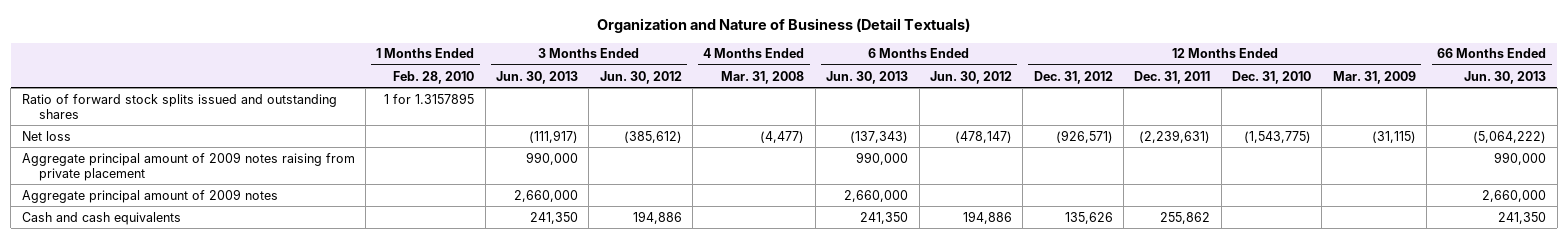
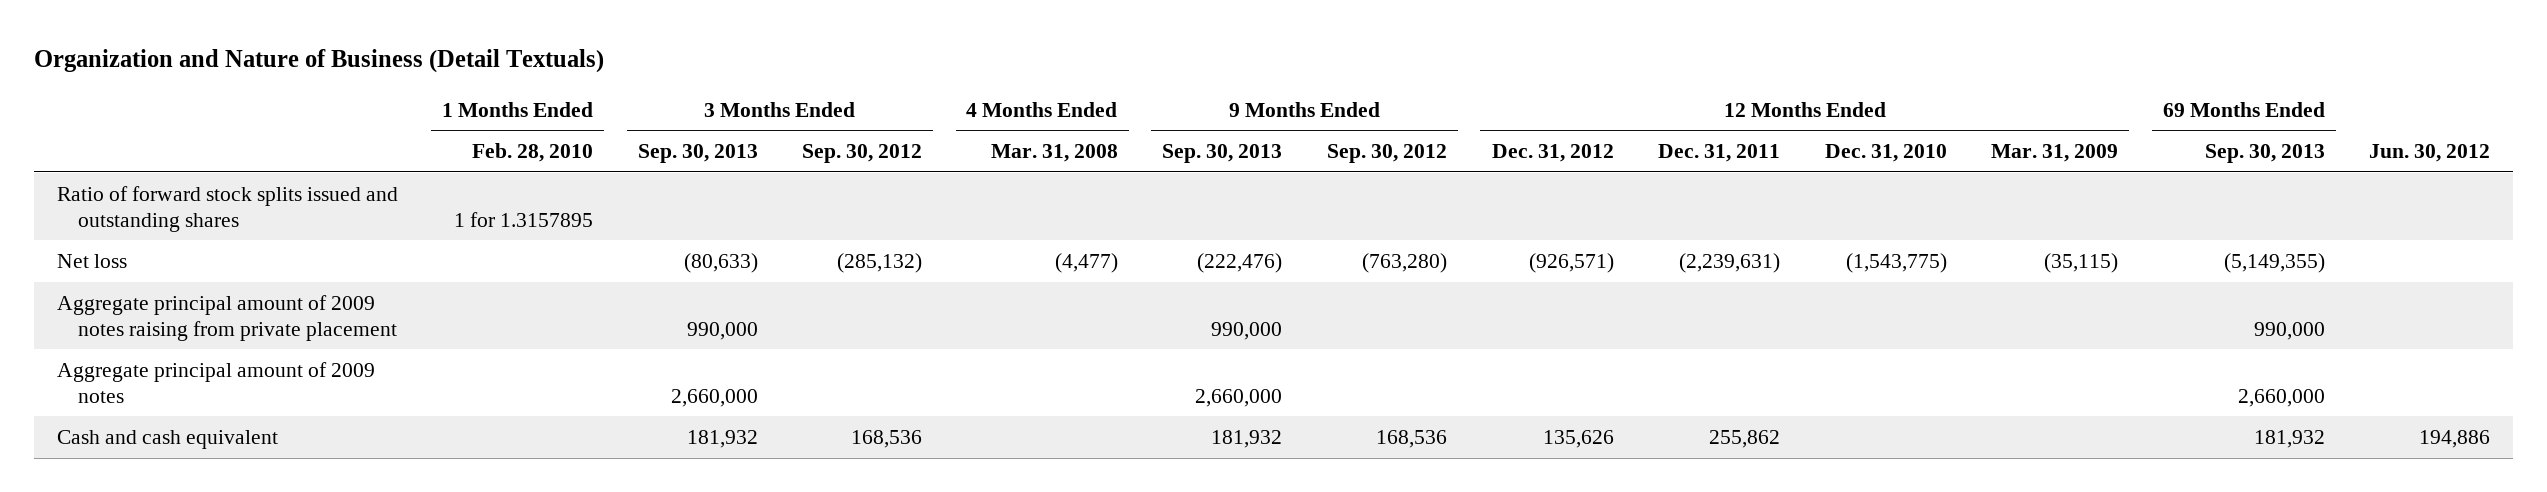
- | 1 Months Ended Feb. 28, 2010 | 3 Months Ended Jun. 30, 2013 | 3 Months Ended Jun. 30, 2012 | 4 Months Ended Mar. 31, 2008 | 6 Months Ended Jun. 30, 2013 | 6 Months Ended Jun. 30, 2012 | 12 Months Ended Dec. 31, 2012 | 12 Months Ended Dec. 31, 2011 | 12 Months Ended Dec. 31, 2010 | 12 Months Ended Mar. 31, 2009 | 66 Months Ended Jun. 30, 2013
+ | 1 Months Ended Feb. 28, 2010 | 3 Months Ended Sep. 30, 2013 | 3 Months Ended Sep. 30, 2012 | 4 Months Ended Mar. 31, 2008 | 9 Months Ended Sep. 30, 2013 | 9 Months Ended Sep. 30, 2012 | 12 Months Ended Dec. 31, 2012 | 12 Months Ended Dec. 31, 2011 | 12 Months Ended Dec. 31, 2010 | 12 Months Ended Mar. 31, 2009 | 69 Months Ended Sep. 30, 2013 | Jun. 30, 2012
- Net loss | | (111,917) | (385,612) | (4,477) | (137,343) | (478,147) | (926,571) | (2,239,631) | (1,543,775) | (31,115) | (5,064,222)
+ Net loss | | (80,633) | (285,132) | (4,477) | (222,476) | (763,280) | (926,571) | (2,239,631) | (1,543,775) | (35,115) | (5,149,355) |
- Cash and cash equivalents | | 241,350 | 194,886 | | 241,350 | 194,886 | 135,626 | 255,862 | | | 241,350
+ Cash and cash equivalent | | 181,932 | 168,536 | | 181,932 | 168,536 | 135,626 | 255,862 | | | 181,932 | 194,886

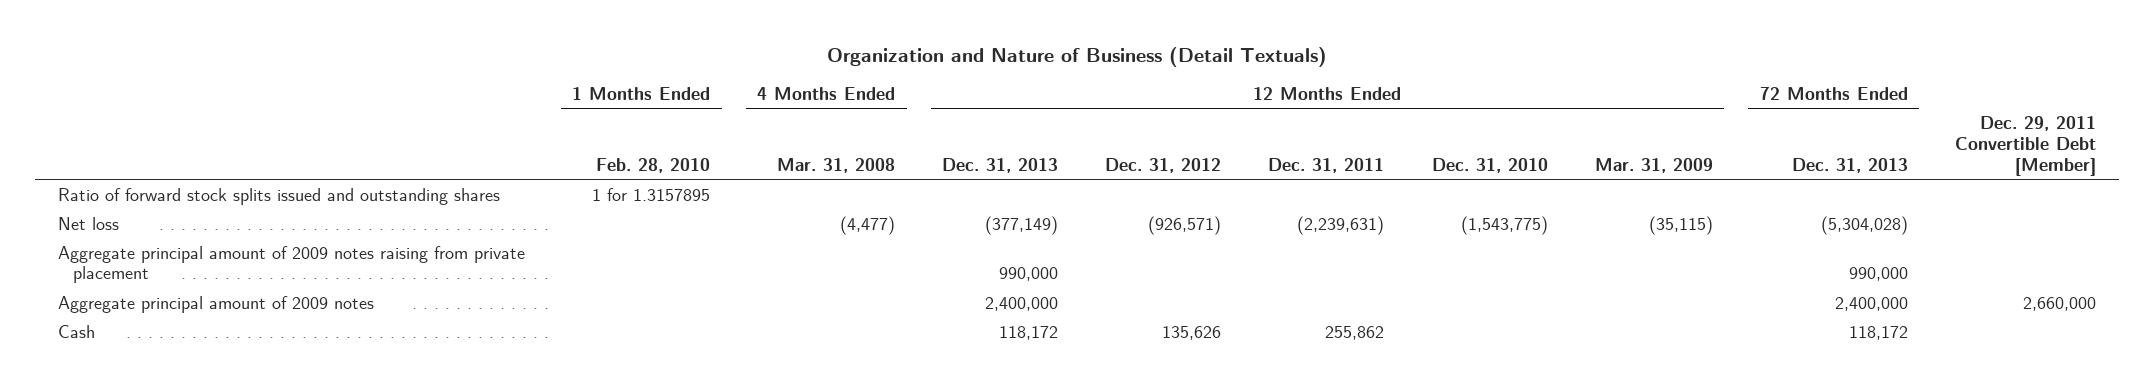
- | 1 Months Ended Feb. 28, 2010 | 3 Months Ended Sep. 30, 2013 | 3 Months Ended Sep. 30, 2012 | 4 Months Ended Mar. 31, 2008 | 9 Months Ended Sep. 30, 2013 | 9 Months Ended Sep. 30, 2012 | 12 Months Ended Dec. 31, 2012 | 12 Months Ended Dec. 31, 2011 | 12 Months Ended Dec. 31, 2010 | 12 Months Ended Mar. 31, 2009 | 69 Months Ended Sep. 30, 2013 | Jun. 30, 2012
+ | 1 Months Ended Feb. 28, 2010 | 4 Months Ended Mar. 31, 2008 | 12 Months Ended Dec. 31, 2013 | 12 Months Ended Dec. 31, 2012 | 12 Months Ended Dec. 31, 2011 | 12 Months Ended Dec. 31, 2010 | 12 Months Ended Mar. 31, 2009 | 72 Months Ended Dec. 31, 2013 | Dec. 29, 2011 Convertible Debt [Member]
- Cash and cash equivalent | | 181,932 | 168,536 | | 181,932 | 168,536 | 135,626 | 255,862 | | | 181,932 | 194,886
+ Cash | | | 118,172 | 135,626 | 255,862 | | | 118,172 |

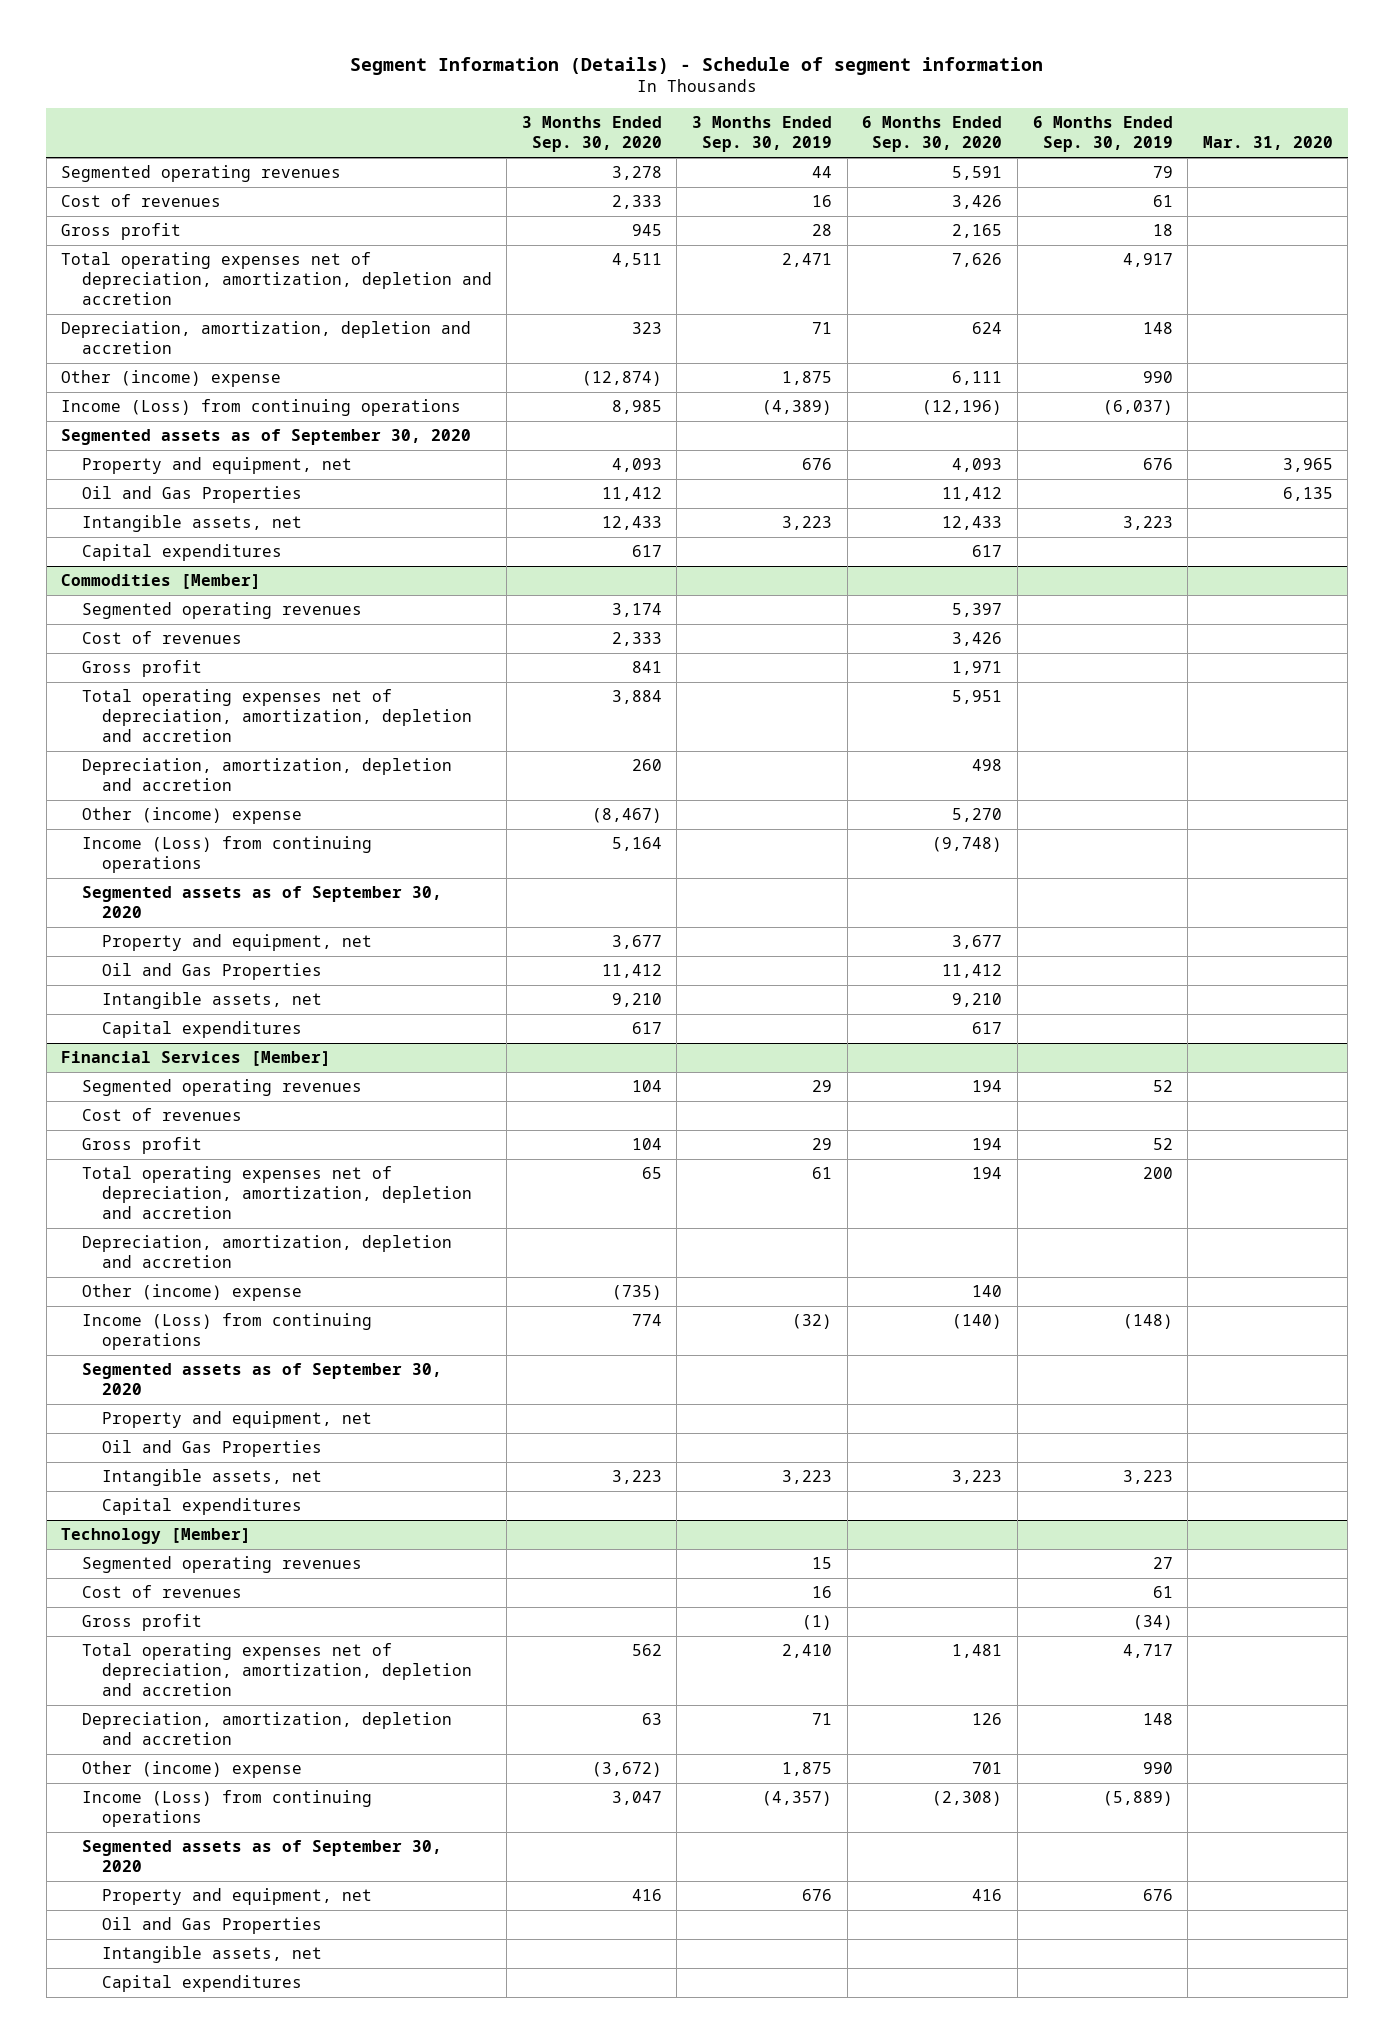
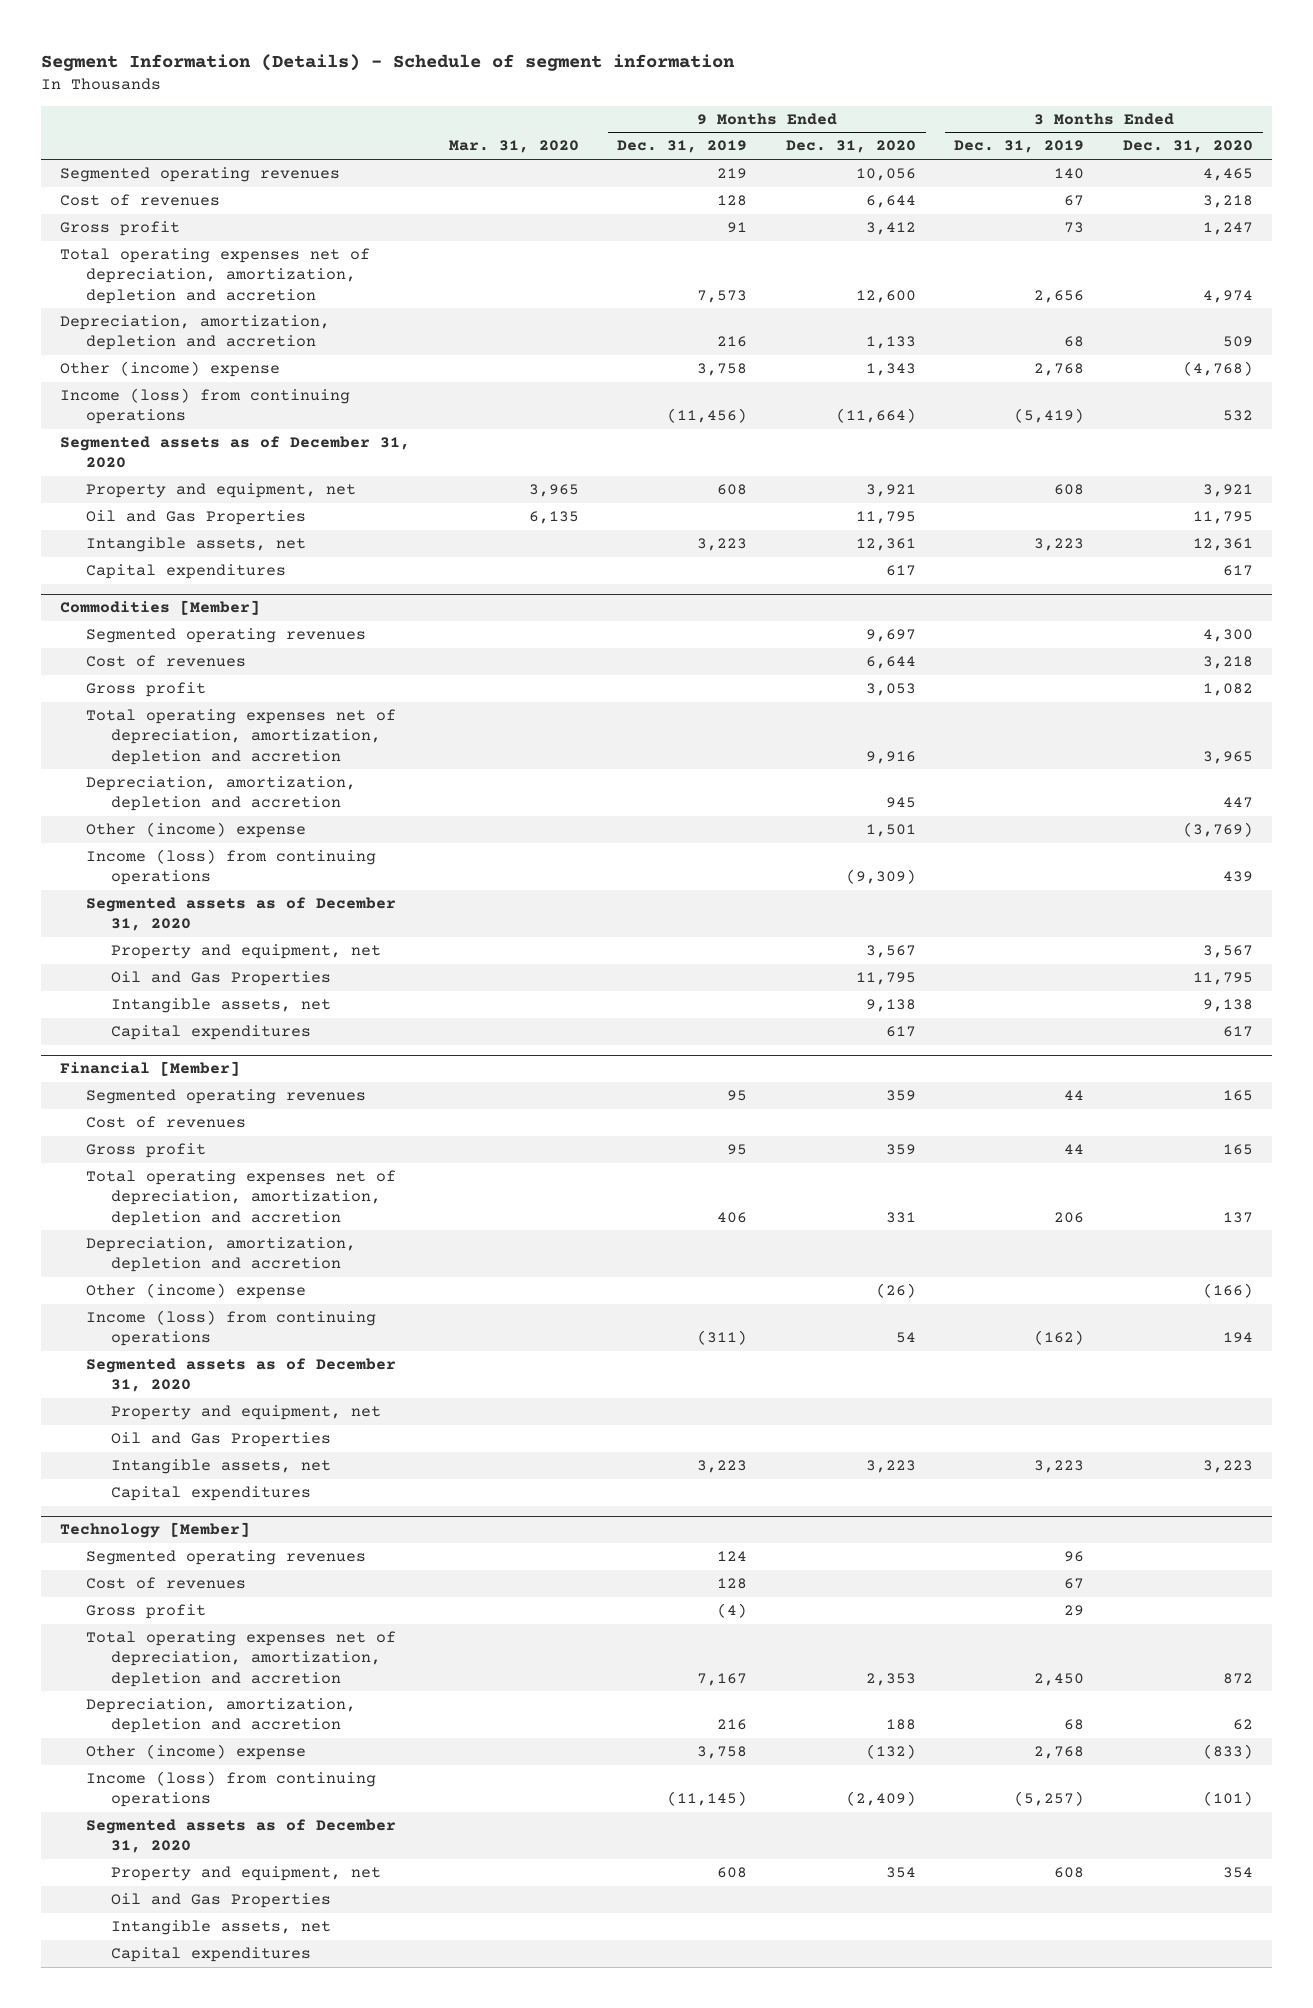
- | 3 Months Ended Sep. 30, 2020 | 3 Months Ended Sep. 30, 2019 | 6 Months Ended Sep. 30, 2020 | 6 Months Ended Sep. 30, 2019 | Mar. 31, 2020
+ | Mar. 31, 2020 | 9 Months Ended Dec. 31, 2019 | 9 Months Ended Dec. 31, 2020 | 3 Months Ended Dec. 31, 2019 | 3 Months Ended Dec. 31, 2020
- Income (Loss) from continuing operations | 8,985 | (4,389) | (12,196) | (6,037) |
- Segmented assets as of September 30, 2020
+ Income (loss) from continuing operations | | (11,456) | (11,664) | (5,419) | 532
+ Segmented assets as of December 31, 2020
@ Commodities [Member]
- Income (Loss) from continuing operations | 5,164 | | (9,748) | |
- Segmented assets as of September 30, 2020
+ Income (loss) from continuing operations | | | (9,309) | | 439
+ Segmented assets as of December 31, 2020
- Financial Services [Member]
+ Financial [Member]
- Income (Loss) from continuing operations | 774 | (32) | (140) | (148) |
- Segmented assets as of September 30, 2020
+ Income (loss) from continuing operations | | (311) | 54 | (162) | 194
+ Segmented assets as of December 31, 2020
@ Technology [Member]
- Income (Loss) from continuing operations | 3,047 | (4,357) | (2,308) | (5,889) |
- Segmented assets as of September 30, 2020
+ Income (loss) from continuing operations | | (11,145) | (2,409) | (5,257) | (101)
+ Segmented assets as of December 31, 2020

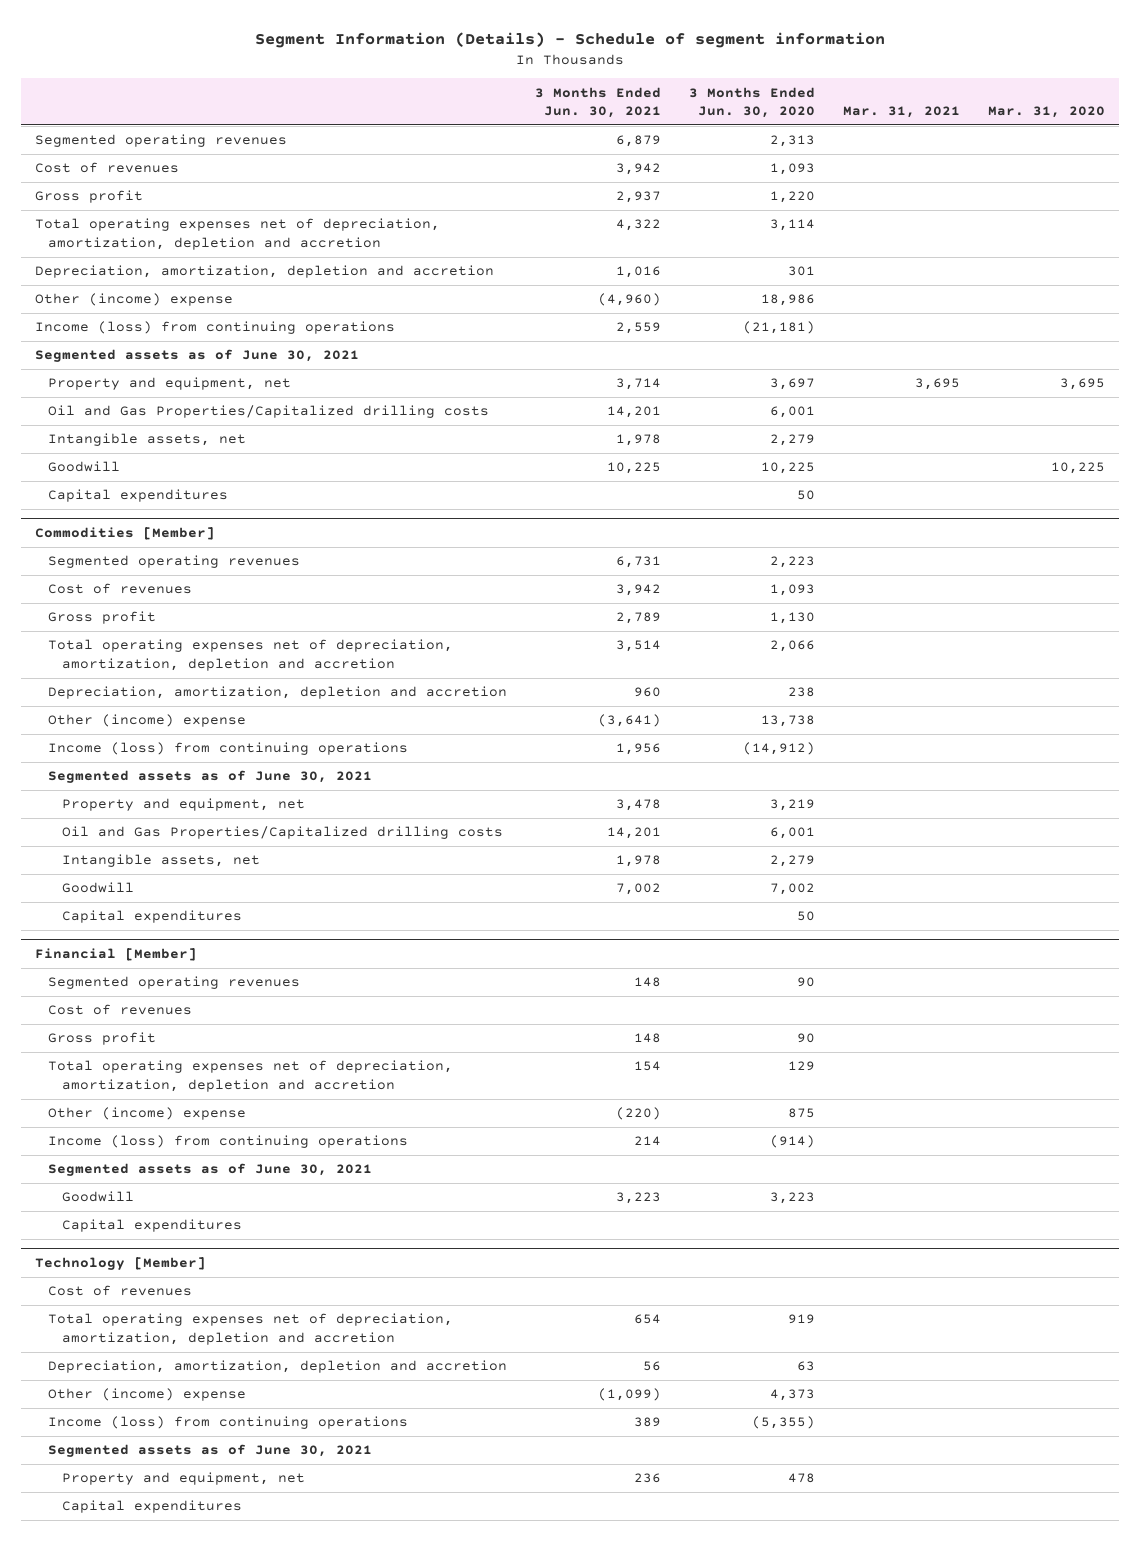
- | Mar. 31, 2020 | 9 Months Ended Dec. 31, 2019 | 9 Months Ended Dec. 31, 2020 | 3 Months Ended Dec. 31, 2019 | 3 Months Ended Dec. 31, 2020
+ | 3 Months Ended Jun. 30, 2021 | 3 Months Ended Jun. 30, 2020 | Mar. 31, 2021 | Mar. 31, 2020
- Segmented assets as of December 31, 2020
- Property and equipment, net | 3,965 | 608 | 3,921 | 608 | 3,921
- Oil and Gas Properties | 6,135 | | 11,795 | | 11,795
+ Segmented assets as of June 30, 2021
+ Property and equipment, net | 3,714 | 3,697 | 3,695 | 3,695
+ Oil and Gas Properties/Capitalized drilling costs | 14,201 | 6,001 | |
+ Goodwill | 10,225 | 10,225 | | 10,225
@ Commodities [Member]
- Segmented assets as of December 31, 2020
+ Segmented assets as of June 30, 2021
- Oil and Gas Properties | | | 11,795 | | 11,795
+ Oil and Gas Properties/Capitalized drilling costs | 14,201 | 6,001 | |
+ Goodwill | 7,002 | 7,002 | |
@ Financial [Member]
- Depreciation, amortization, depletion and accretion
- Segmented assets as of December 31, 2020
- Property and equipment, net
- Oil and Gas Properties
- Intangible assets, net | | 3,223 | 3,223 | 3,223 | 3,223
+ Segmented assets as of June 30, 2021
+ Goodwill | 3,223 | 3,223 | |
@ Technology [Member]
- Segmented operating revenues | | 124 | | 96 |
- Gross profit | | (4) | | 29 |
- Segmented assets as of December 31, 2020
+ Segmented assets as of June 30, 2021
- Oil and Gas Properties
- Intangible assets, net

